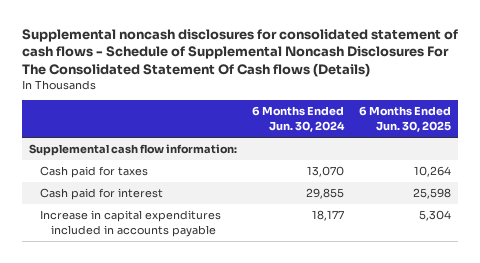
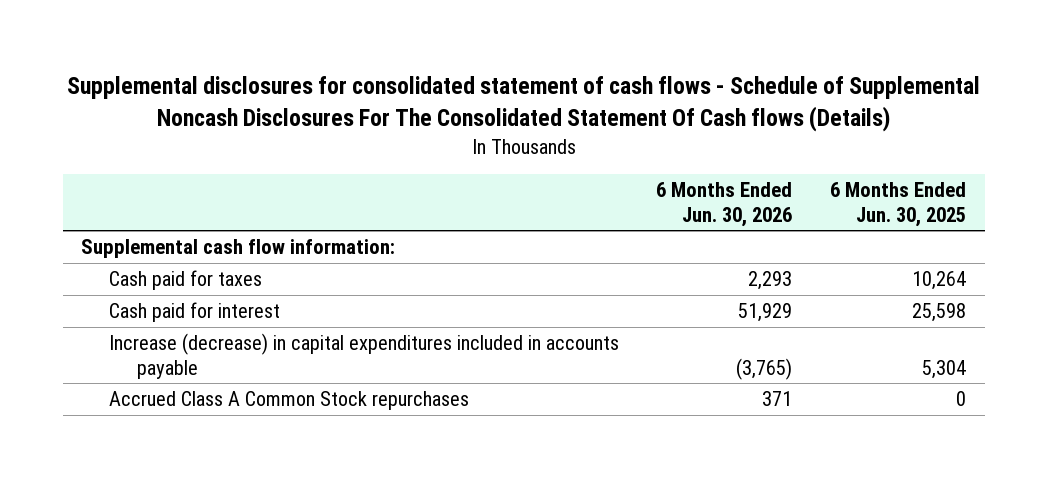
- Supplemental noncash disclosures for consolidated statement of cash flows - Schedule of Supplemental Noncash Disclosures For The Consolidated Statement Of Cash flows (Details)
+ Supplemental disclosures for consolidated statement of cash flows - Schedule of Supplemental Noncash Disclosures For The Consolidated Statement Of Cash flows (Details)
- | 6 Months Ended Jun. 30, 2024 | 6 Months Ended Jun. 30, 2025
+ | 6 Months Ended Jun. 30, 2026 | 6 Months Ended Jun. 30, 2025
- Increase in capital expenditures included in accounts payable | 18,177 | 5,304
+ Increase (decrease) in capital expenditures included in accounts payable | (3,765) | 5,304
+ Accrued Class A Common Stock repurchases | 371 | 0

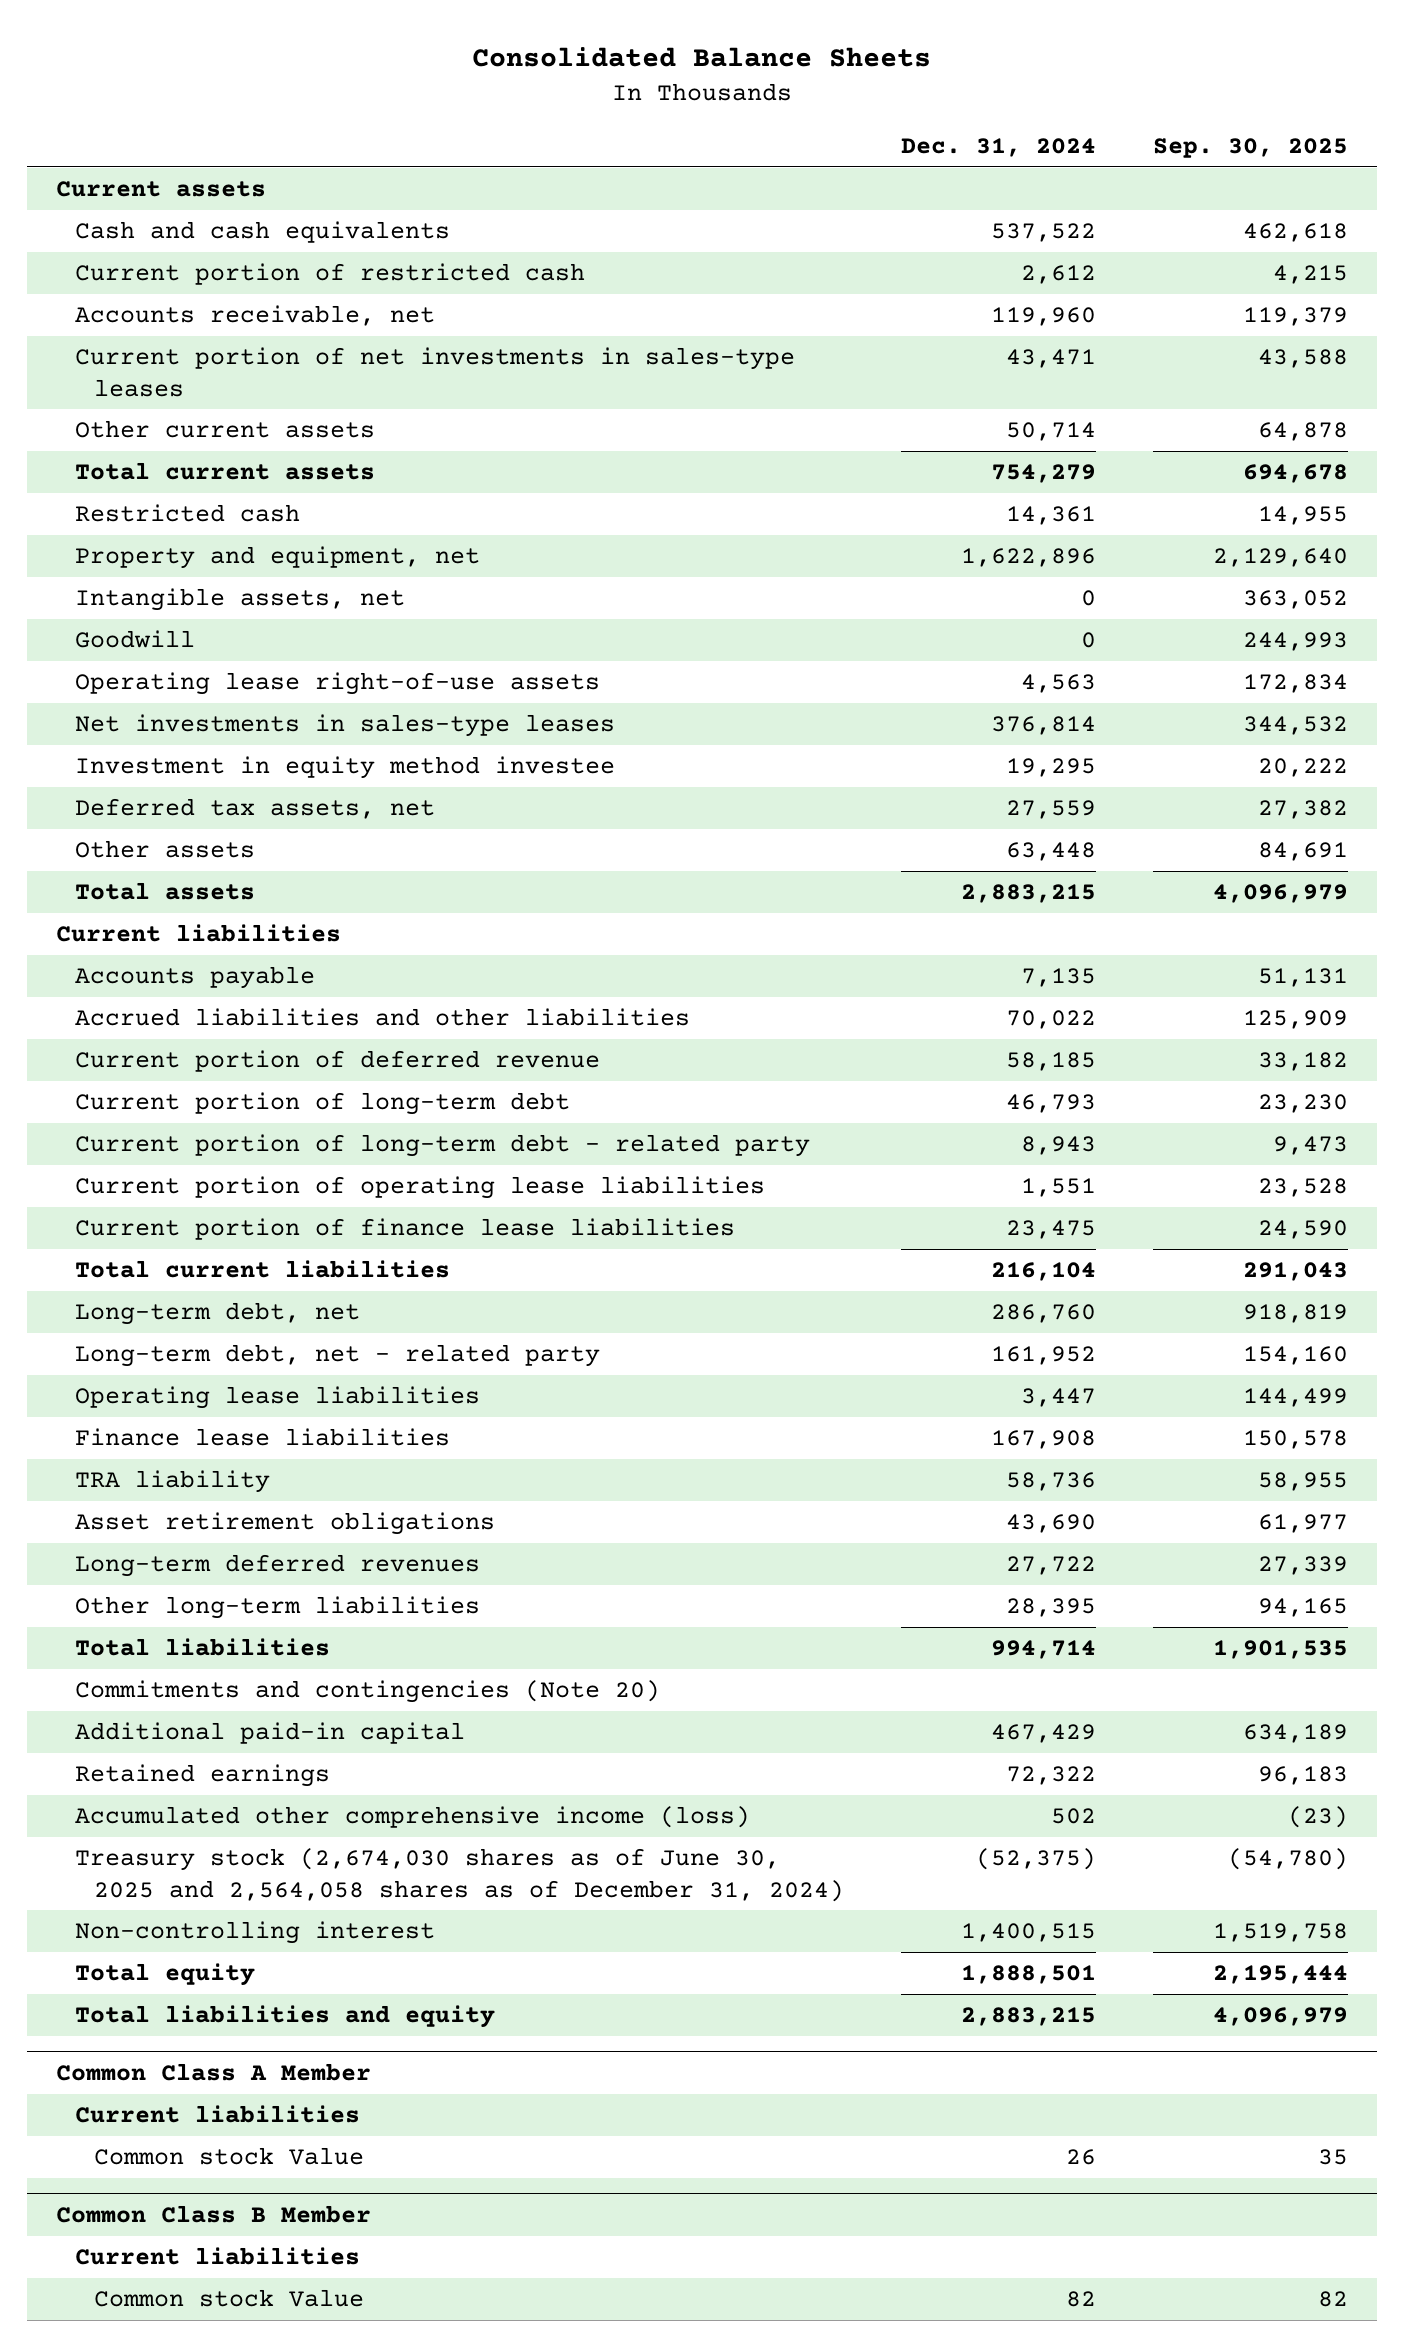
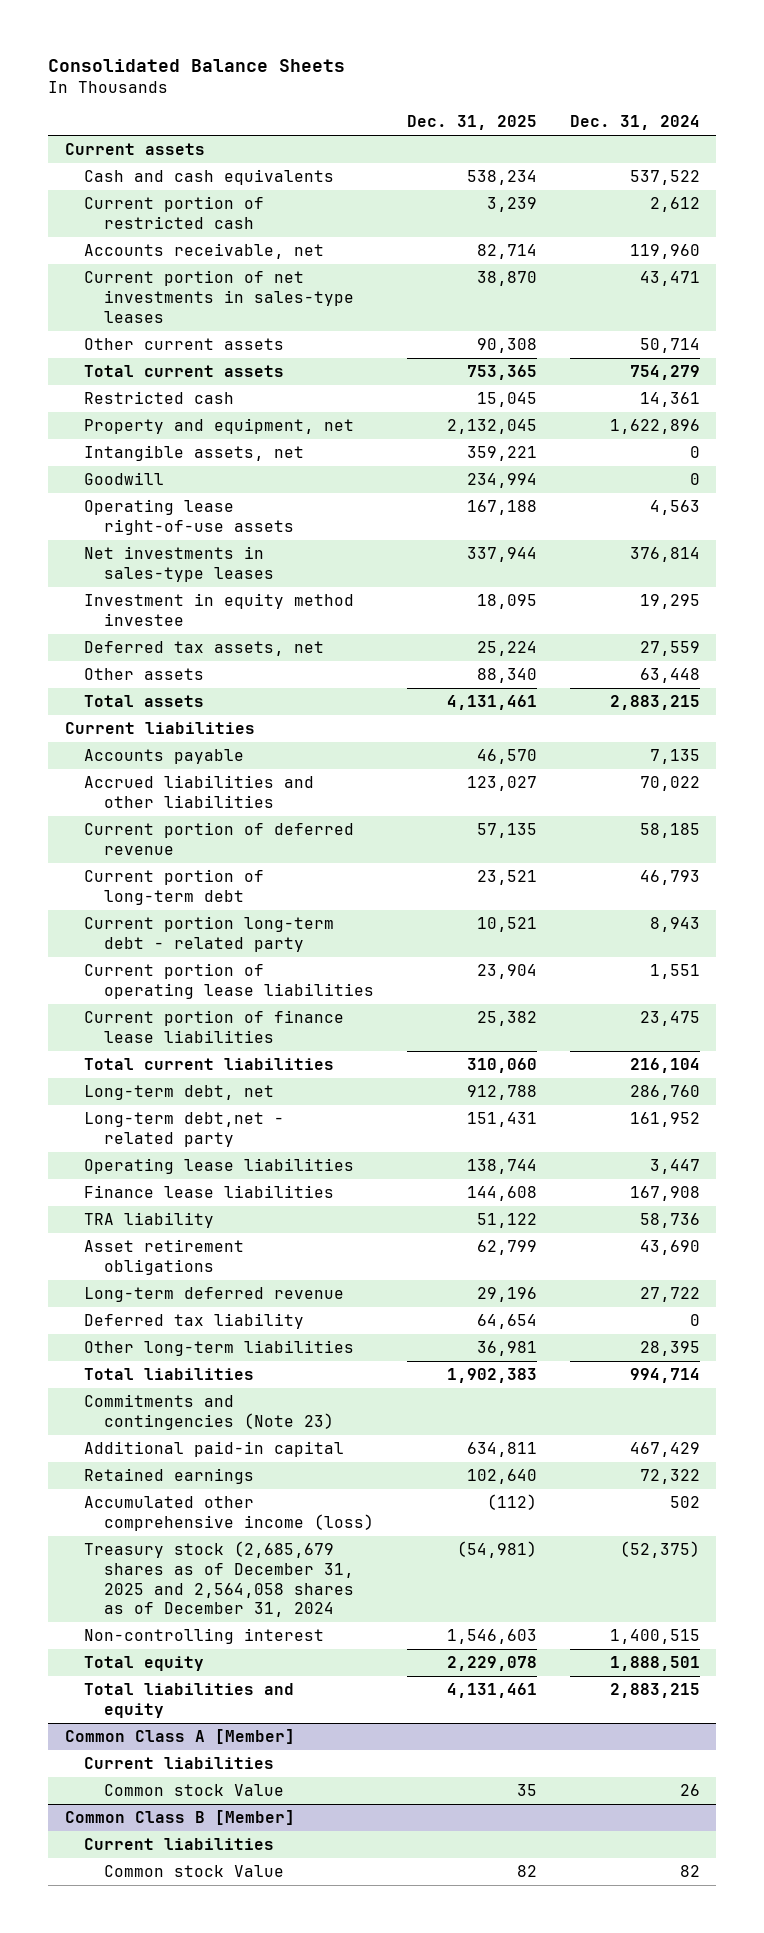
- | Dec. 31, 2024 | Sep. 30, 2025
+ | Dec. 31, 2025 | Dec. 31, 2024
- Current portion of long-term debt - related party | 8,943 | 9,473
+ Current portion long-term debt - related party | 10,521 | 8,943
- Long-term debt, net - related party | 161,952 | 154,160
+ Long-term debt,net - related party | 151,431 | 161,952
- Long-term deferred revenues | 27,722 | 27,339
+ Long-term deferred revenue | 29,196 | 27,722
+ Deferred tax liability | 64,654 | 0
- Commitments and contingencies (Note 20)
+ Commitments and contingencies (Note 23)
- Treasury stock (2,674,030 shares as of June 30, 2025 and 2,564,058 shares as of December 31, 2024) | (52,375) | (54,780)
+ Treasury stock (2,685,679 shares as of December 31, 2025 and 2,564,058 shares as of December 31, 2024 | (54,981) | (52,375)
- Common Class A Member
+ Common Class A [Member]
- Common Class B Member
+ Common Class B [Member]

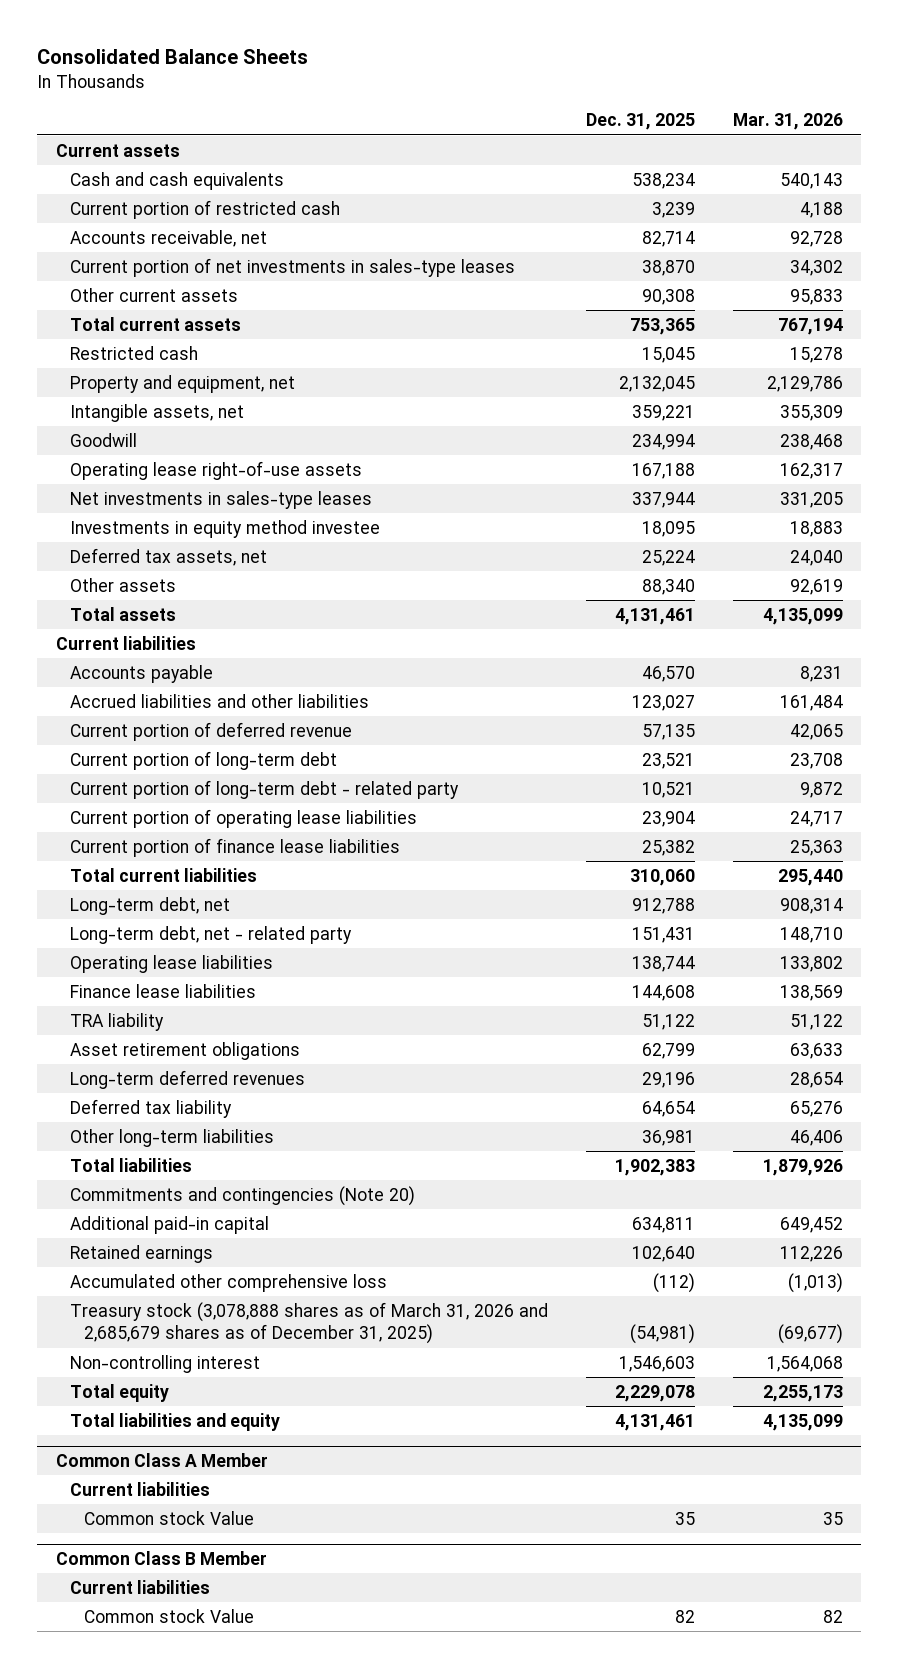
- | Dec. 31, 2025 | Dec. 31, 2024
+ | Dec. 31, 2025 | Mar. 31, 2026
- Investment in equity method investee | 18,095 | 19,295
+ Investments in equity method investee | 18,095 | 18,883
- Current portion long-term debt - related party | 10,521 | 8,943
+ Current portion of long-term debt - related party | 10,521 | 9,872
- Long-term debt,net - related party | 151,431 | 161,952
+ Long-term debt, net - related party | 151,431 | 148,710
- Long-term deferred revenue | 29,196 | 27,722
+ Long-term deferred revenues | 29,196 | 28,654
- Commitments and contingencies (Note 23)
+ Commitments and contingencies (Note 20)
- Accumulated other comprehensive income (loss) | (112) | 502
- Treasury stock (2,685,679 shares as of December 31, 2025 and 2,564,058 shares as of December 31, 2024 | (54,981) | (52,375)
+ Accumulated other comprehensive loss | (112) | (1,013)
+ Treasury stock (3,078,888 shares as of March 31, 2026 and 2,685,679 shares as of December 31, 2025) | (54,981) | (69,677)
- Common Class A [Member]
+ Common Class A Member
- Common Class B [Member]
+ Common Class B Member

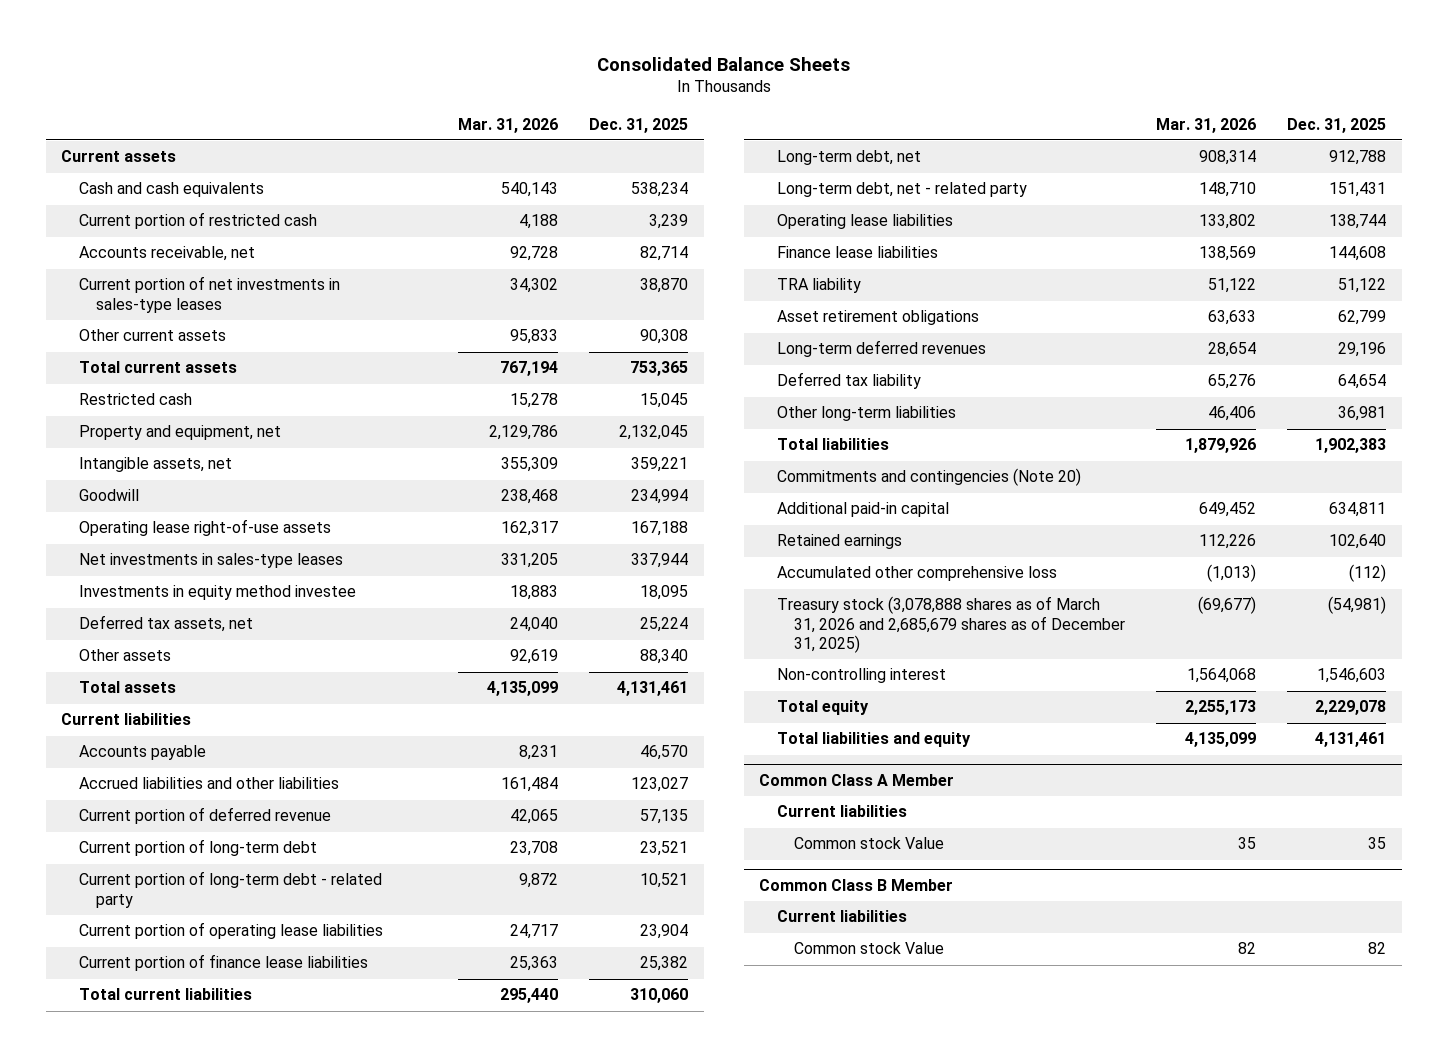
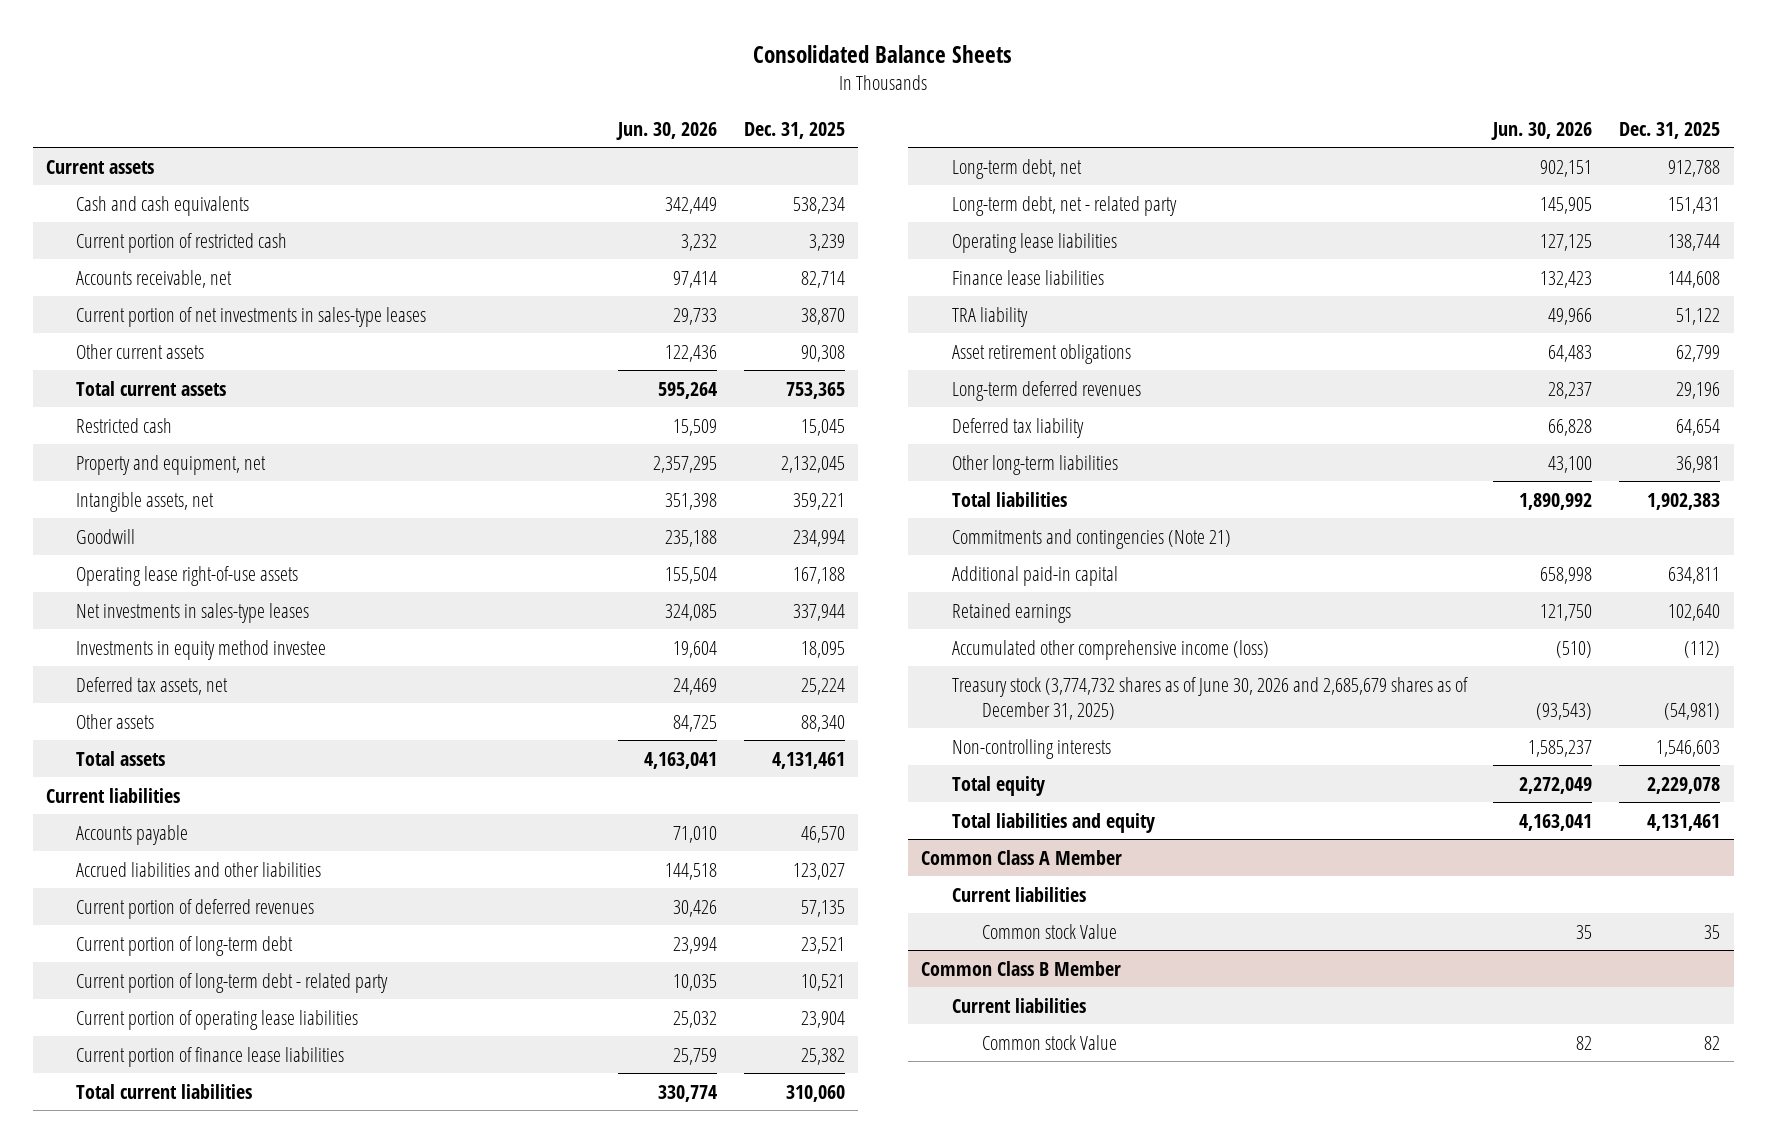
- | Mar. 31, 2026 | Dec. 31, 2025
+ | Jun. 30, 2026 | Dec. 31, 2025
- Current portion of deferred revenue | 42,065 | 57,135
+ Current portion of deferred revenues | 30,426 | 57,135
- Commitments and contingencies (Note 20)
+ Commitments and contingencies (Note 21)
- Accumulated other comprehensive loss | (1,013) | (112)
- Treasury stock (3,078,888 shares as of March 31, 2026 and 2,685,679 shares as of December 31, 2025) | (69,677) | (54,981)
- Non-controlling interest | 1,564,068 | 1,546,603
+ Accumulated other comprehensive income (loss) | (510) | (112)
+ Treasury stock (3,774,732 shares as of June 30, 2026 and 2,685,679 shares as of December 31, 2025) | (93,543) | (54,981)
+ Non-controlling interests | 1,585,237 | 1,546,603

